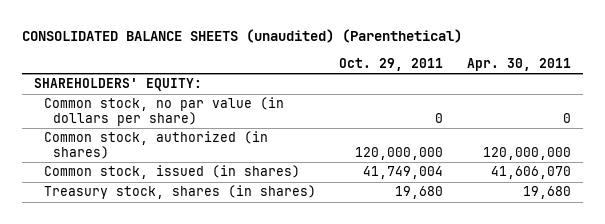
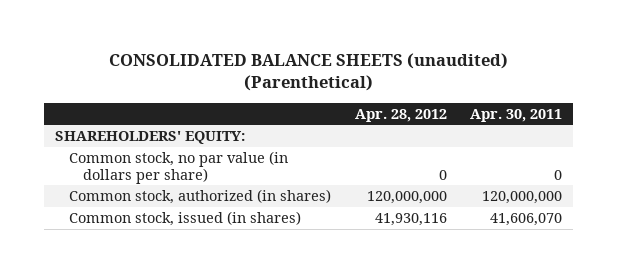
- | Oct. 29, 2011 | Apr. 30, 2011
+ | Apr. 28, 2012 | Apr. 30, 2011
- Treasury stock, shares (in shares) | 19,680 | 19,680

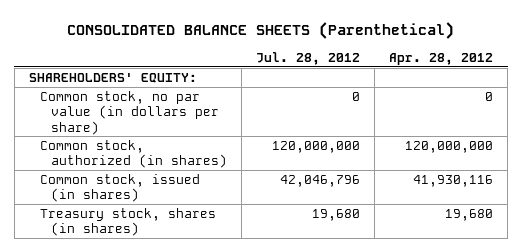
- CONSOLIDATED BALANCE SHEETS (unaudited) (Parenthetical)
+ CONSOLIDATED BALANCE SHEETS (Parenthetical)
- | Apr. 28, 2012 | Apr. 30, 2011
+ | Jul. 28, 2012 | Apr. 28, 2012
+ Treasury stock, shares (in shares) | 19,680 | 19,680

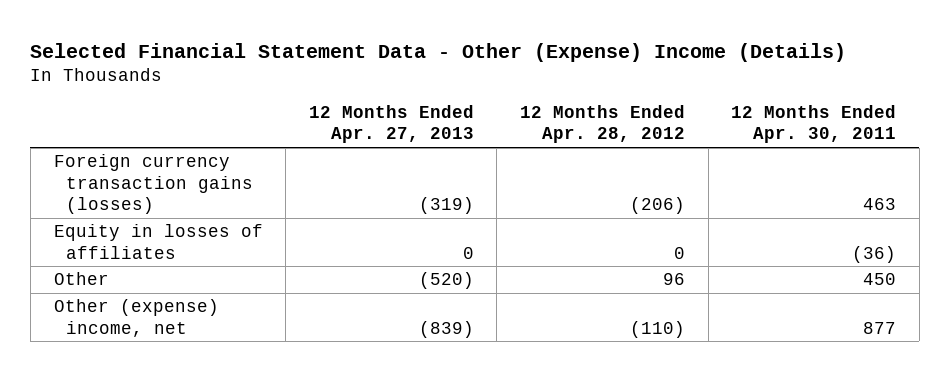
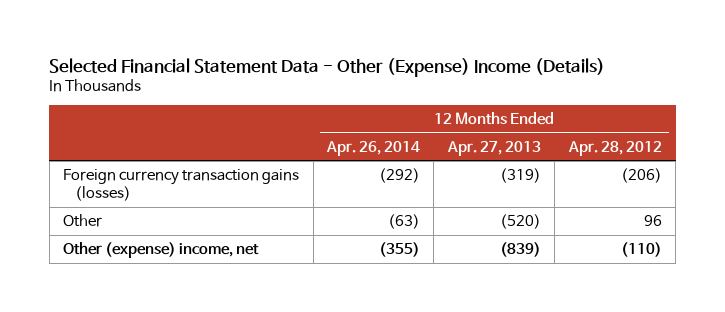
- | 12 Months Ended Apr. 27, 2013 | 12 Months Ended Apr. 28, 2012 | 12 Months Ended Apr. 30, 2011
+ | 12 Months Ended Apr. 26, 2014 | 12 Months Ended Apr. 27, 2013 | 12 Months Ended Apr. 28, 2012
- Equity in losses of affiliates | 0 | 0 | (36)

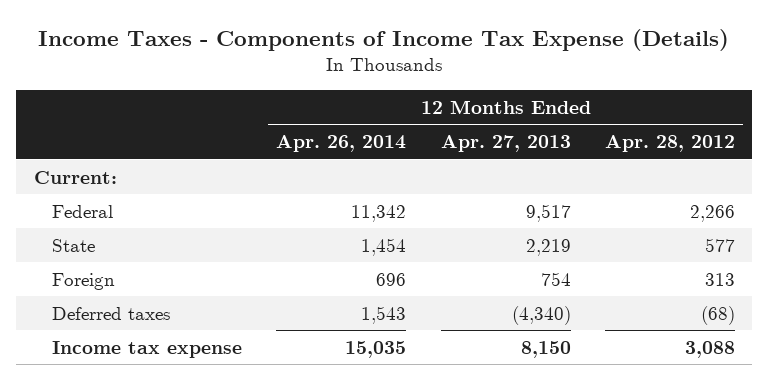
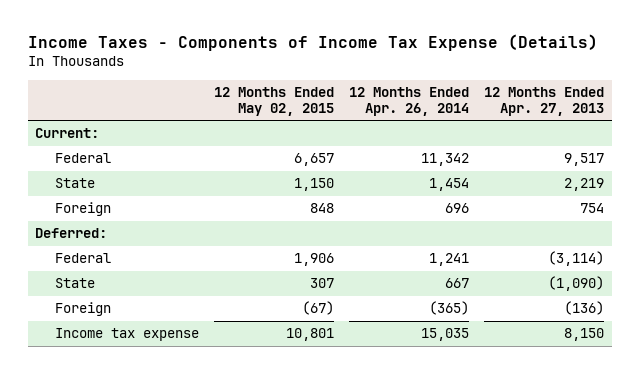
- | 12 Months Ended Apr. 26, 2014 | 12 Months Ended Apr. 27, 2013 | 12 Months Ended Apr. 28, 2012
+ | 12 Months Ended May 02, 2015 | 12 Months Ended Apr. 26, 2014 | 12 Months Ended Apr. 27, 2013
- Deferred taxes | 1,543 | (4,340) | (68)
+ Deferred:
+ Federal | 1,906 | 1,241 | (3,114)
+ State | 307 | 667 | (1,090)
+ Foreign | (67) | (365) | (136)

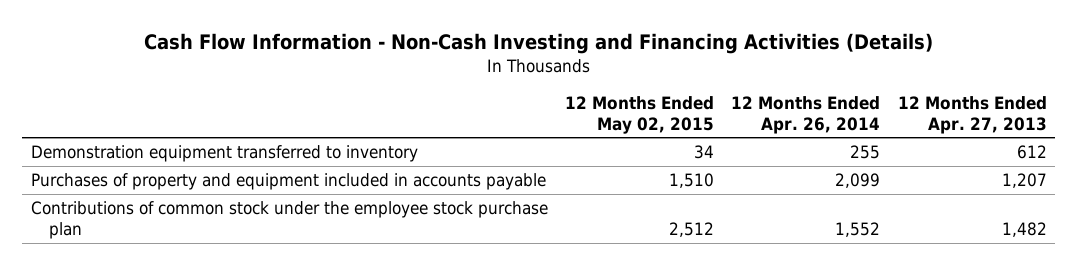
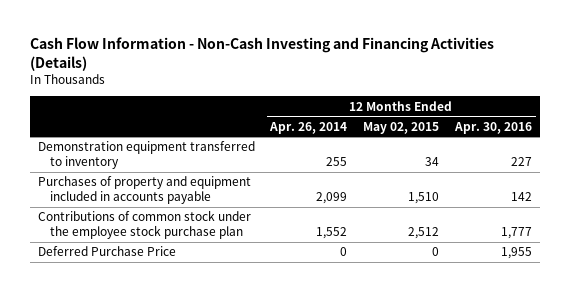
- | 12 Months Ended May 02, 2015 | 12 Months Ended Apr. 26, 2014 | 12 Months Ended Apr. 27, 2013
+ | 12 Months Ended Apr. 26, 2014 | 12 Months Ended May 02, 2015 | 12 Months Ended Apr. 30, 2016
+ Deferred Purchase Price | 0 | 0 | 1,955

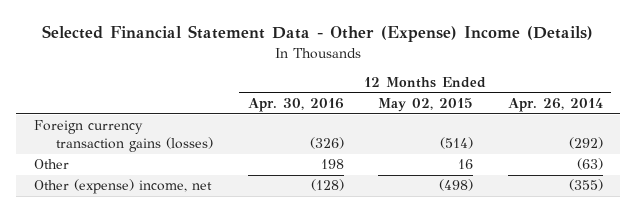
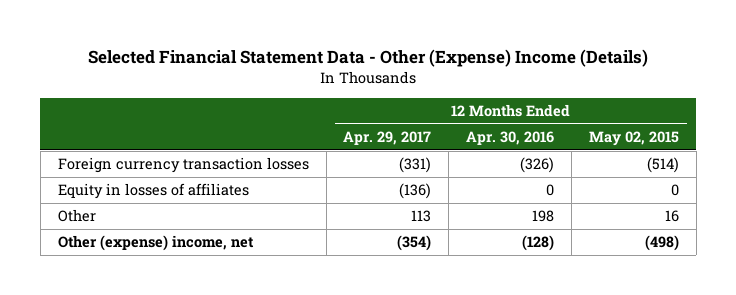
- | 12 Months Ended Apr. 30, 2016 | 12 Months Ended May 02, 2015 | 12 Months Ended Apr. 26, 2014
+ | 12 Months Ended Apr. 29, 2017 | 12 Months Ended Apr. 30, 2016 | 12 Months Ended May 02, 2015
- Foreign currency transaction gains (losses) | (326) | (514) | (292)
+ Foreign currency transaction losses | (331) | (326) | (514)
+ Equity in losses of affiliates | (136) | 0 | 0

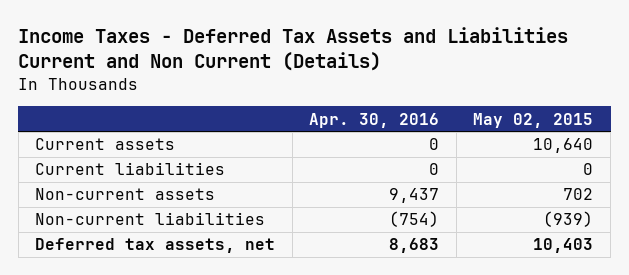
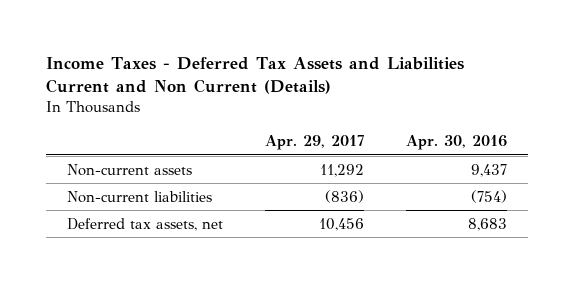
- | Apr. 30, 2016 | May 02, 2015
+ | Apr. 29, 2017 | Apr. 30, 2016
- Current assets | 0 | 10,640
- Current liabilities | 0 | 0

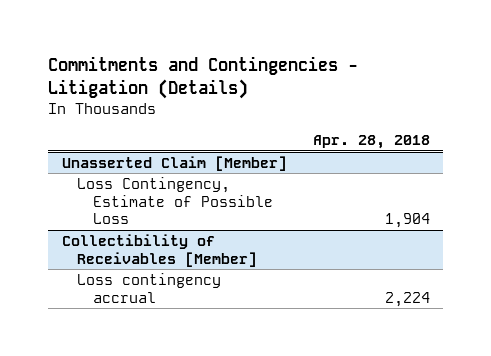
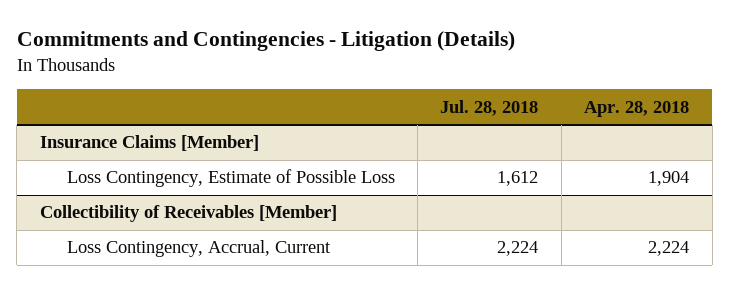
- | Apr. 28, 2018
+ | Jul. 28, 2018 | Apr. 28, 2018
- Unasserted Claim [Member]
+ Insurance Claims [Member]
@ Collectibility of Receivables [Member]
- Loss contingency accrual | 2,224
+ Loss Contingency, Accrual, Current | 2,224 | 2,224

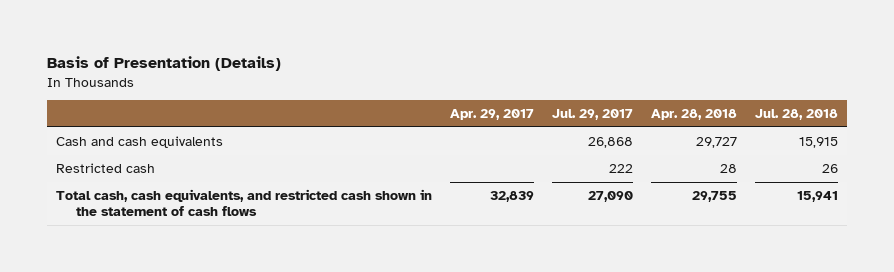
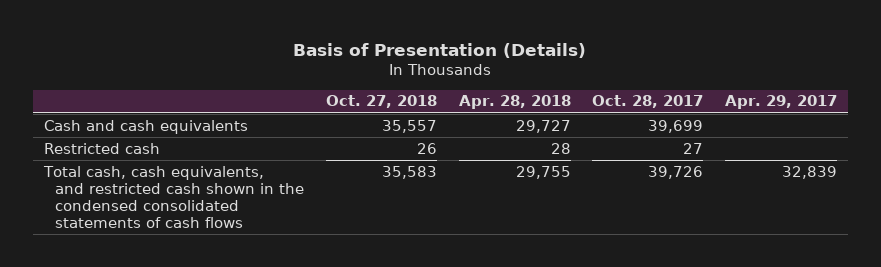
- | Apr. 29, 2017 | Jul. 29, 2017 | Apr. 28, 2018 | Jul. 28, 2018
+ | Oct. 27, 2018 | Apr. 28, 2018 | Oct. 28, 2017 | Apr. 29, 2017
- Total cash, cash equivalents, and restricted cash shown in the statement of cash flows | 32,839 | 27,090 | 29,755 | 15,941
+ Total cash, cash equivalents, and restricted cash shown in the condensed consolidated statements of cash flows | 35,583 | 29,755 | 39,726 | 32,839

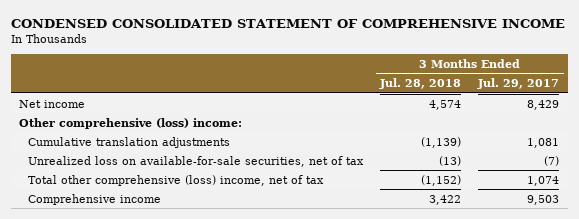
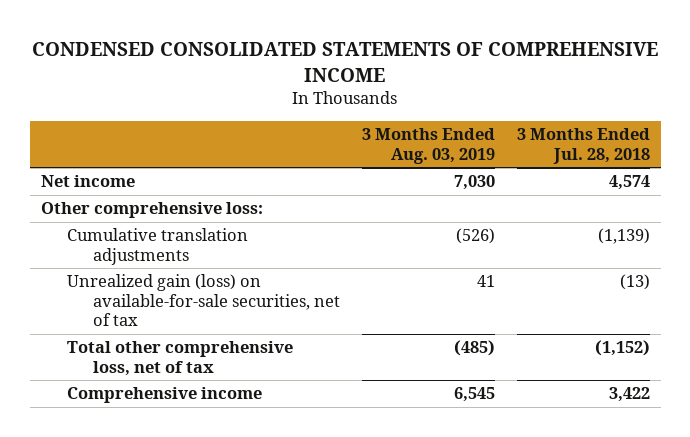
- CONDENSED CONSOLIDATED STATEMENT OF COMPREHENSIVE INCOME
+ CONDENSED CONSOLIDATED STATEMENTS OF COMPREHENSIVE INCOME
- | 3 Months Ended Jul. 28, 2018 | 3 Months Ended Jul. 29, 2017
+ | 3 Months Ended Aug. 03, 2019 | 3 Months Ended Jul. 28, 2018
- Other comprehensive (loss) income:
+ Other comprehensive loss:
- Unrealized loss on available-for-sale securities, net of tax | (13) | (7)
- Total other comprehensive (loss) income, net of tax | (1,152) | 1,074
+ Unrealized gain (loss) on available-for-sale securities, net of tax | 41 | (13)
+ Total other comprehensive loss, net of tax | (485) | (1,152)

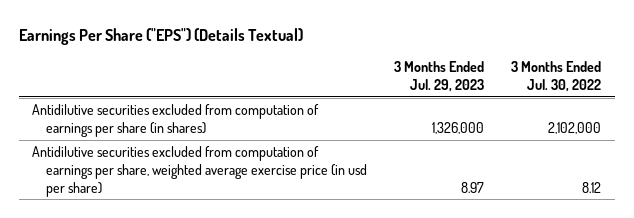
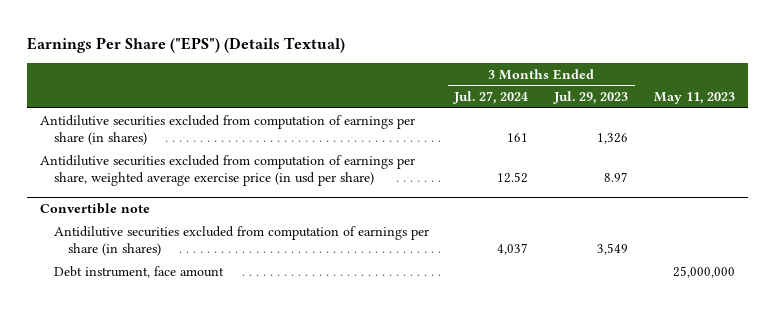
- | 3 Months Ended Jul. 29, 2023 | 3 Months Ended Jul. 30, 2022
+ | 3 Months Ended Jul. 27, 2024 | 3 Months Ended Jul. 29, 2023 | May 11, 2023
- Antidilutive securities excluded from computation of earnings per share (in shares) | 1,326,000 | 2,102,000
+ Antidilutive securities excluded from computation of earnings per share (in shares) | 161 | 1,326 |
+ Convertible note
+ Antidilutive securities excluded from computation of earnings per share (in shares) | 4,037 | 3,549 |
+ Debt instrument, face amount | | | 25,000,000

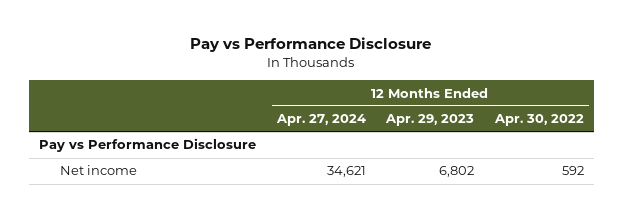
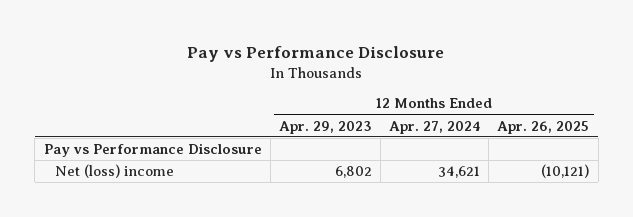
- | 12 Months Ended Apr. 27, 2024 | 12 Months Ended Apr. 29, 2023 | 12 Months Ended Apr. 30, 2022
+ | 12 Months Ended Apr. 29, 2023 | 12 Months Ended Apr. 27, 2024 | 12 Months Ended Apr. 26, 2025
- Net income | 34,621 | 6,802 | 592
+ Net (loss) income | 6,802 | 34,621 | (10,121)

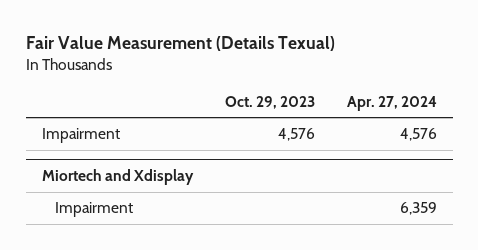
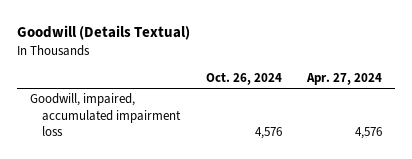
- Fair Value Measurement (Details Texual)
+ Goodwill (Details Textual)
- | Oct. 29, 2023 | Apr. 27, 2024
+ | Oct. 26, 2024 | Apr. 27, 2024
- Impairment | 4,576 | 4,576
- Miortech and Xdisplay
- Impairment | | 6,359
+ Goodwill, impaired, accumulated impairment loss | 4,576 | 4,576

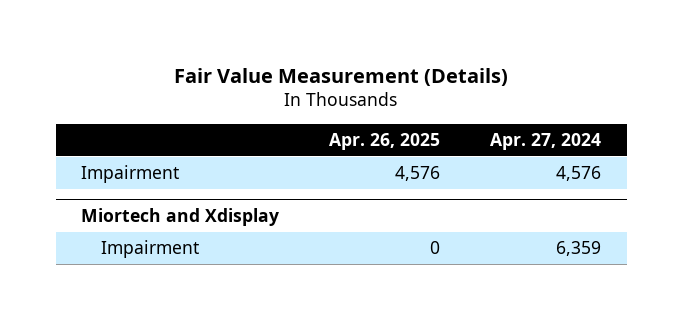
- Goodwill (Details Textual)
+ Fair Value Measurement (Details)
- | Oct. 26, 2024 | Apr. 27, 2024
+ | Apr. 26, 2025 | Apr. 27, 2024
- Goodwill, impaired, accumulated impairment loss | 4,576 | 4,576
+ Impairment | 4,576 | 4,576
+ Miortech and Xdisplay
+ Impairment | 0 | 6,359

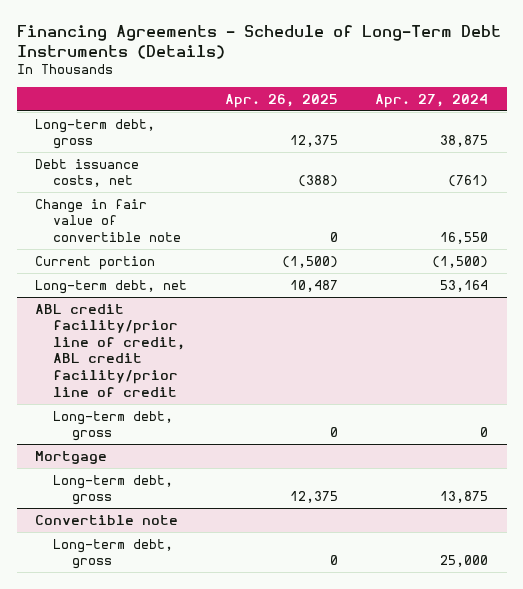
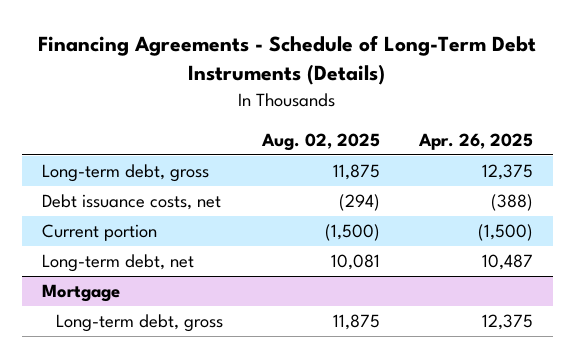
- | Apr. 26, 2025 | Apr. 27, 2024
+ | Aug. 02, 2025 | Apr. 26, 2025
- Change in fair value of convertible note | 0 | 16,550
- ABL credit facility/prior line of credit, ABL credit facility/prior line of credit
- Long-term debt, gross | 0 | 0
- Convertible note
- Long-term debt, gross | 0 | 25,000

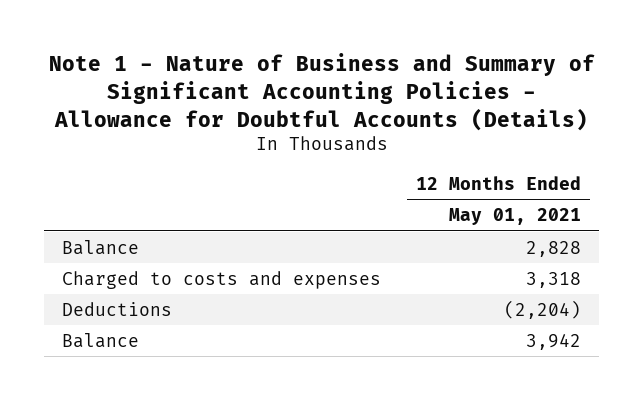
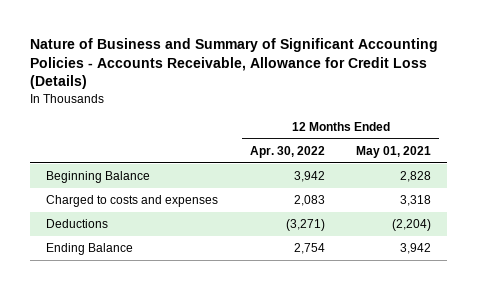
- Note 1 - Nature of Business and Summary of Significant Accounting Policies - Allowance for Doubtful Accounts (Details)
+ Nature of Business and Summary of Significant Accounting Policies - Accounts Receivable, Allowance for Credit Loss (Details)
- | 12 Months Ended May 01, 2021
+ | 12 Months Ended Apr. 30, 2022 | 12 Months Ended May 01, 2021
- Balance | 2,828
+ Beginning Balance | 3,942 | 2,828
- Balance | 3,942
+ Ending Balance | 2,754 | 3,942

